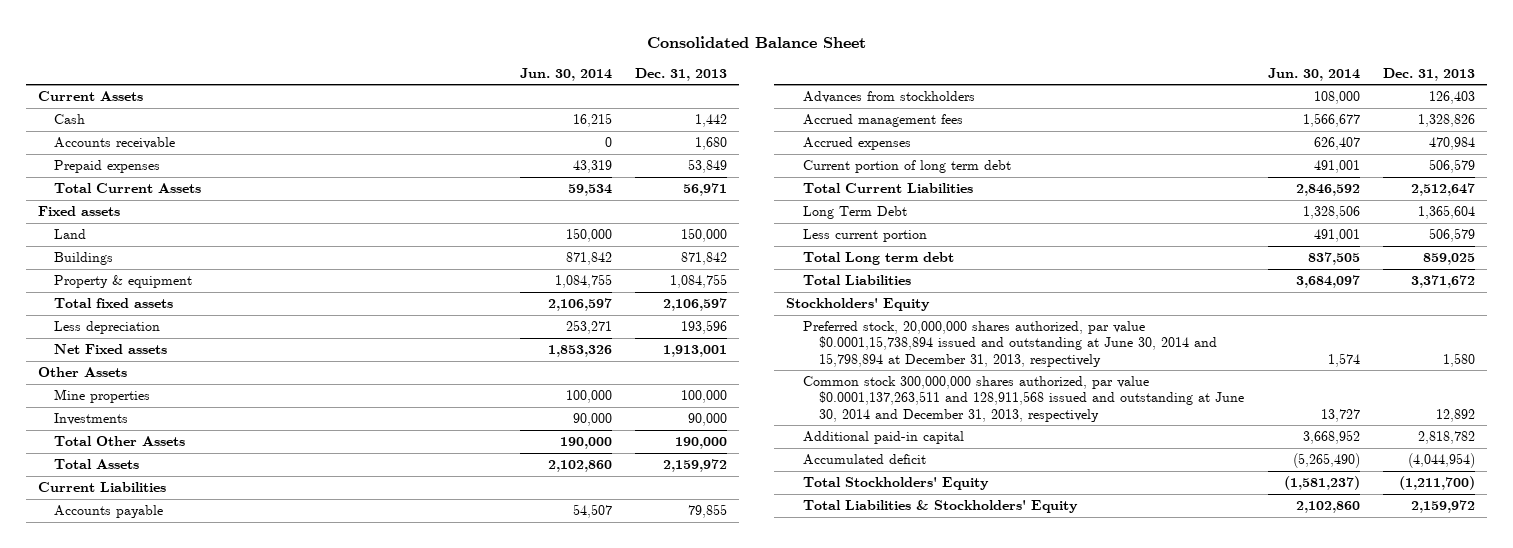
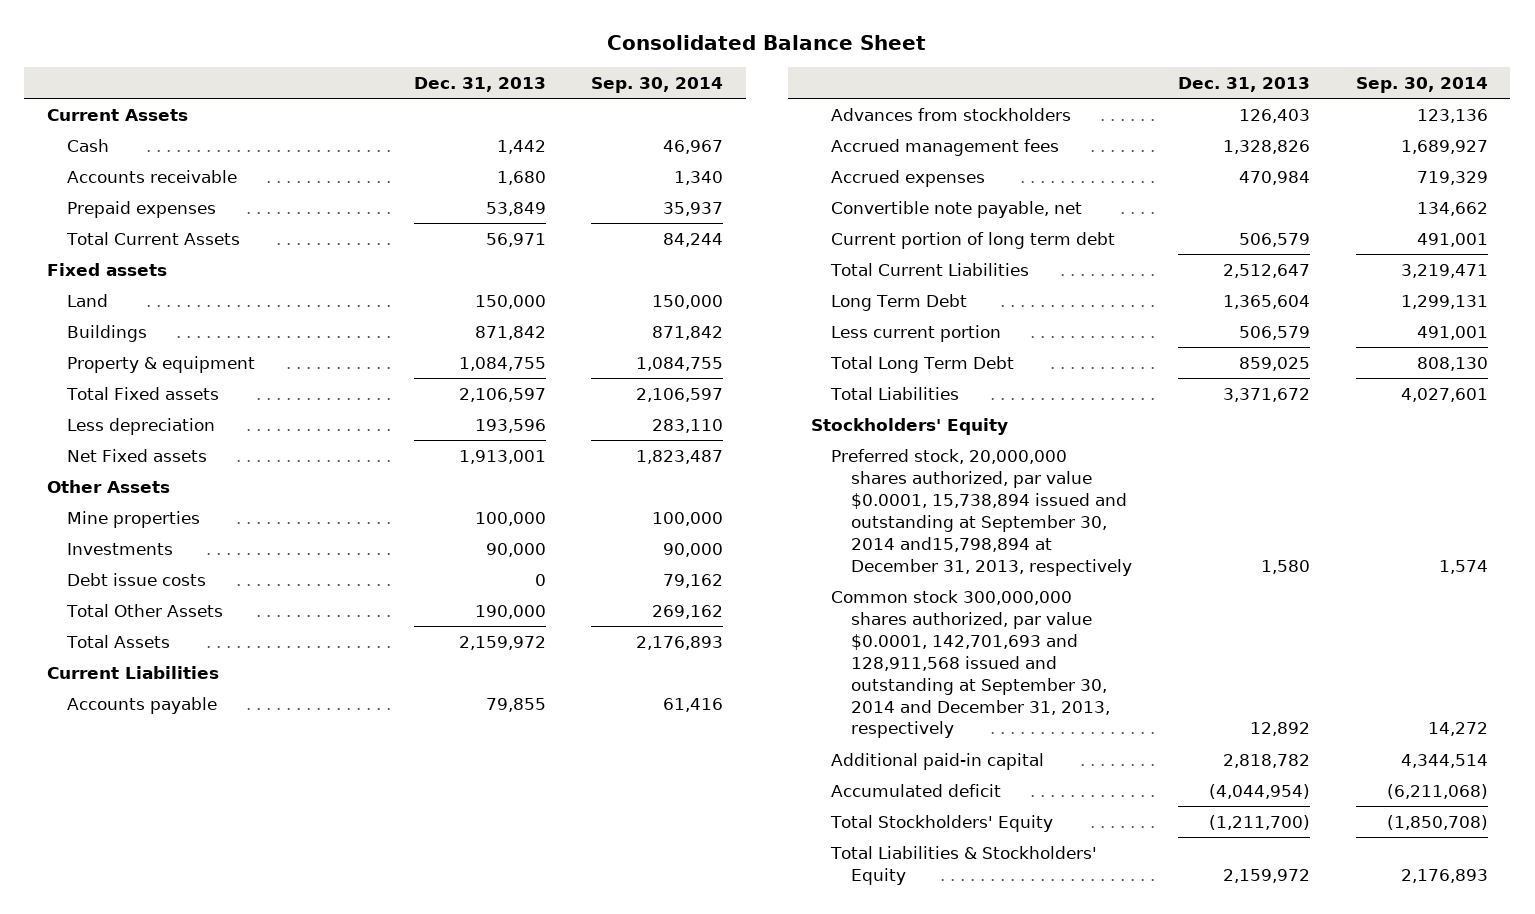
- | Jun. 30, 2014 | Dec. 31, 2013
+ | Dec. 31, 2013 | Sep. 30, 2014
- Total fixed assets | 2,106,597 | 2,106,597
+ Total Fixed assets | 2,106,597 | 2,106,597
+ Debt issue costs | 0 | 79,162
+ Convertible note payable, net | | 134,662
- Total Long term debt | 837,505 | 859,025
+ Total Long Term Debt | 859,025 | 808,130
- Preferred stock, 20,000,000 shares authorized, par value $0.0001,15,738,894 issued and outstanding at June 30, 2014 and 15,798,894 at December 31, 2013, respectively | 1,574 | 1,580
- Common stock 300,000,000 shares authorized, par value $0.0001,137,263,511 and 128,911,568 issued and outstanding at June 30, 2014 and December 31, 2013, respectively | 13,727 | 12,892
+ Preferred stock, 20,000,000 shares authorized, par value $0.0001, 15,738,894 issued and outstanding at September 30, 2014 and15,798,894 at December 31, 2013, respectively | 1,580 | 1,574
+ Common stock 300,000,000 shares authorized, par value $0.0001, 142,701,693 and 128,911,568 issued and outstanding at September 30, 2014 and December 31, 2013, respectively | 12,892 | 14,272

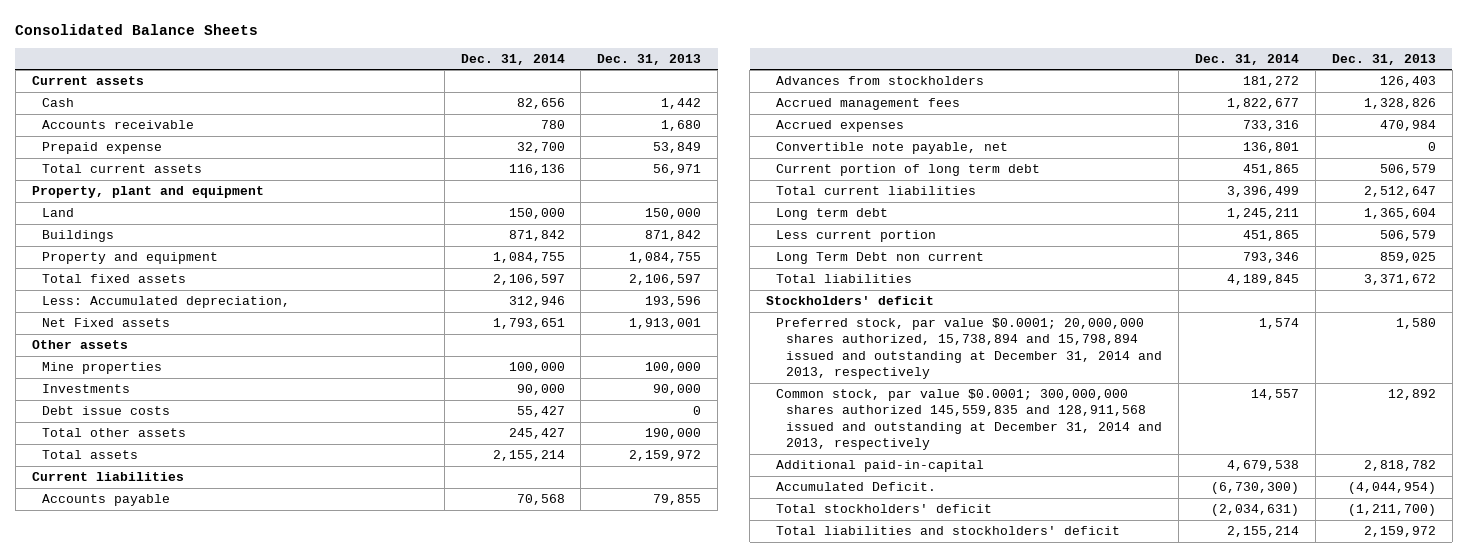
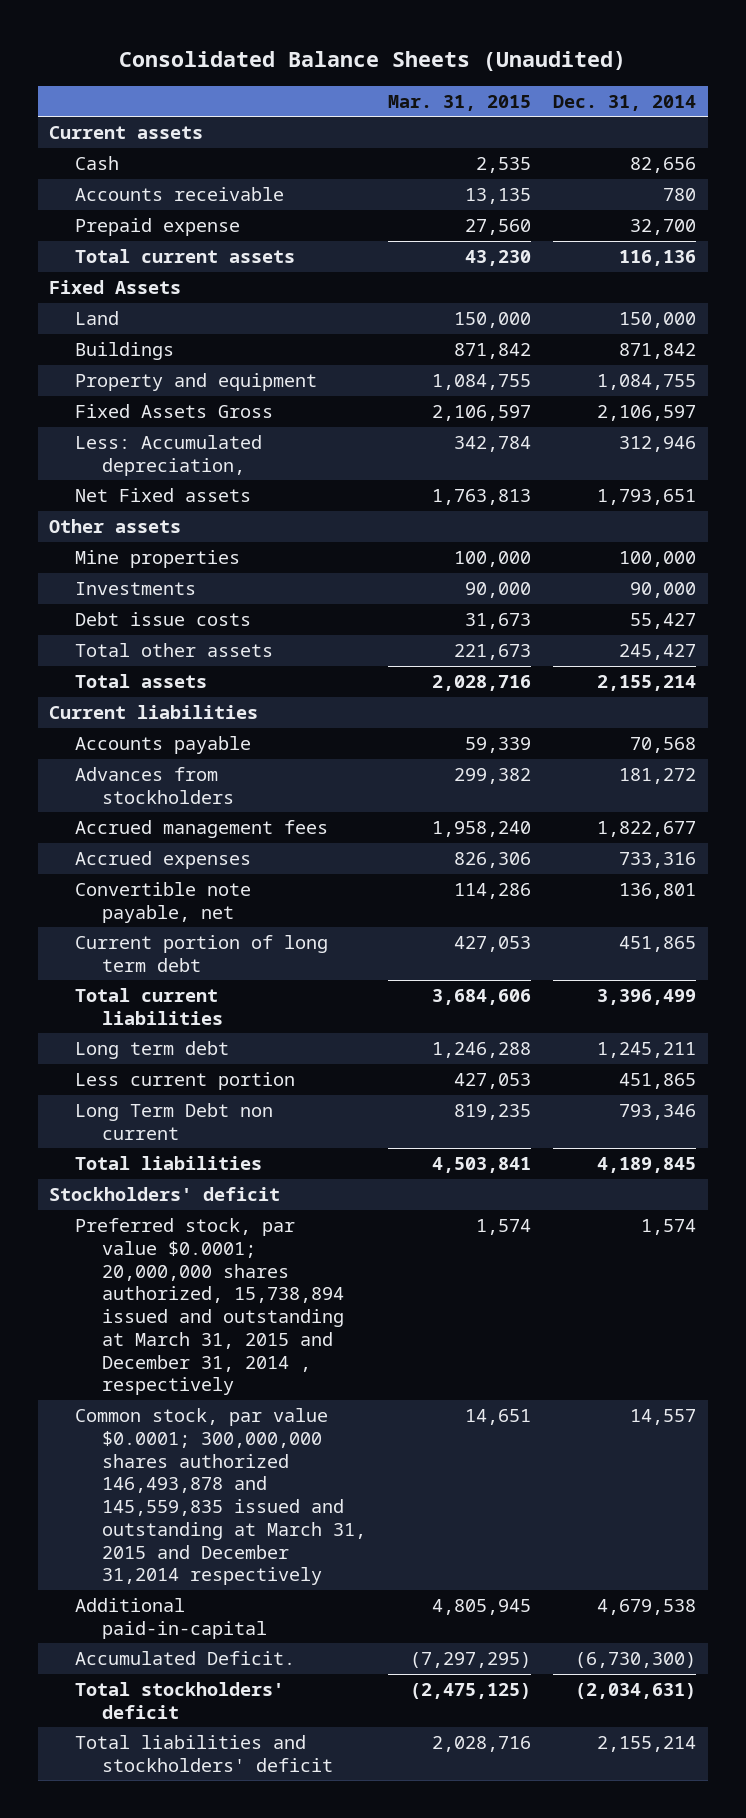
- Consolidated Balance Sheets
+ Consolidated Balance Sheets (Unaudited)
- | Dec. 31, 2014 | Dec. 31, 2013
+ | Mar. 31, 2015 | Dec. 31, 2014
- Property, plant and equipment
+ Fixed Assets
- Total fixed assets | 2,106,597 | 2,106,597
+ Fixed Assets Gross | 2,106,597 | 2,106,597
- Preferred stock, par value $0.0001; 20,000,000 shares authorized, 15,738,894 and 15,798,894 issued and outstanding at December 31, 2014 and 2013, respectively | 1,574 | 1,580
- Common stock, par value $0.0001; 300,000,000 shares authorized 145,559,835 and 128,911,568 issued and outstanding at December 31, 2014 and 2013, respectively | 14,557 | 12,892
+ Preferred stock, par value $0.0001; 20,000,000 shares authorized, 15,738,894 issued and outstanding at March 31, 2015 and December 31, 2014 , respectively | 1,574 | 1,574
+ Common stock, par value $0.0001; 300,000,000 shares authorized 146,493,878 and 145,559,835 issued and outstanding at March 31, 2015 and December 31,2014 respectively | 14,651 | 14,557

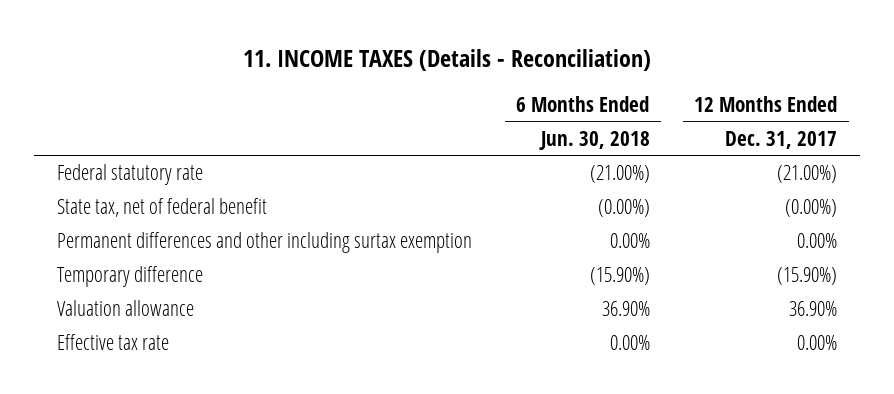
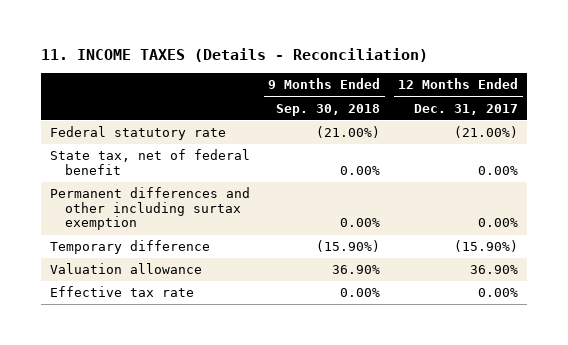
- | 6 Months Ended Jun. 30, 2018 | 12 Months Ended Dec. 31, 2017
+ | 9 Months Ended Sep. 30, 2018 | 12 Months Ended Dec. 31, 2017
- State tax, net of federal benefit | (0.00%) | (0.00%)
+ State tax, net of federal benefit | 0.00% | 0.00%

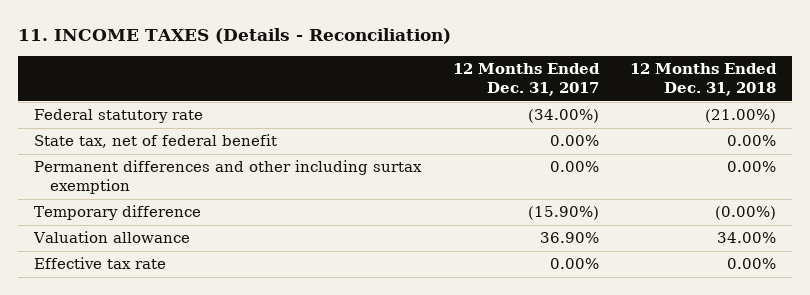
- | 9 Months Ended Sep. 30, 2018 | 12 Months Ended Dec. 31, 2017
+ | 12 Months Ended Dec. 31, 2017 | 12 Months Ended Dec. 31, 2018
- Federal statutory rate | (21.00%) | (21.00%)
+ Federal statutory rate | (34.00%) | (21.00%)

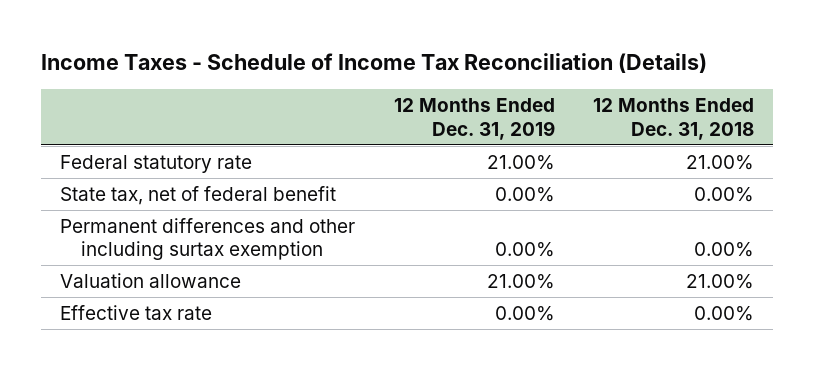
- 11. INCOME TAXES (Details - Reconciliation)
+ Income Taxes - Schedule of Income Tax Reconciliation (Details)
- | 12 Months Ended Dec. 31, 2017 | 12 Months Ended Dec. 31, 2018
+ | 12 Months Ended Dec. 31, 2019 | 12 Months Ended Dec. 31, 2018
- Federal statutory rate | (34.00%) | (21.00%)
+ Federal statutory rate | 21.00% | 21.00%
- Temporary difference | (15.90%) | (0.00%)
- Valuation allowance | 36.90% | 34.00%
+ Valuation allowance | 21.00% | 21.00%

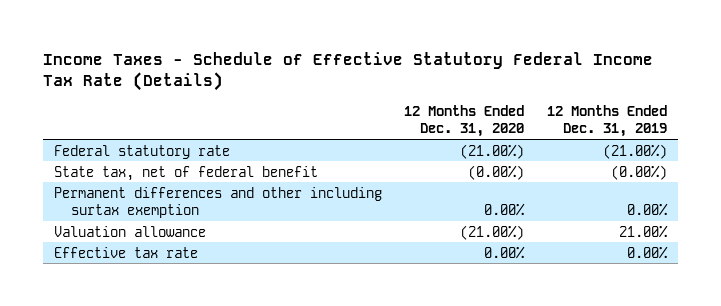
- Income Taxes - Schedule of Income Tax Reconciliation (Details)
+ Income Taxes - Schedule of Effective Statutory Federal Income Tax Rate (Details)
- | 12 Months Ended Dec. 31, 2019 | 12 Months Ended Dec. 31, 2018
+ | 12 Months Ended Dec. 31, 2020 | 12 Months Ended Dec. 31, 2019
- Federal statutory rate | 21.00% | 21.00%
- State tax, net of federal benefit | 0.00% | 0.00%
+ Federal statutory rate | (21.00%) | (21.00%)
+ State tax, net of federal benefit | (0.00%) | (0.00%)

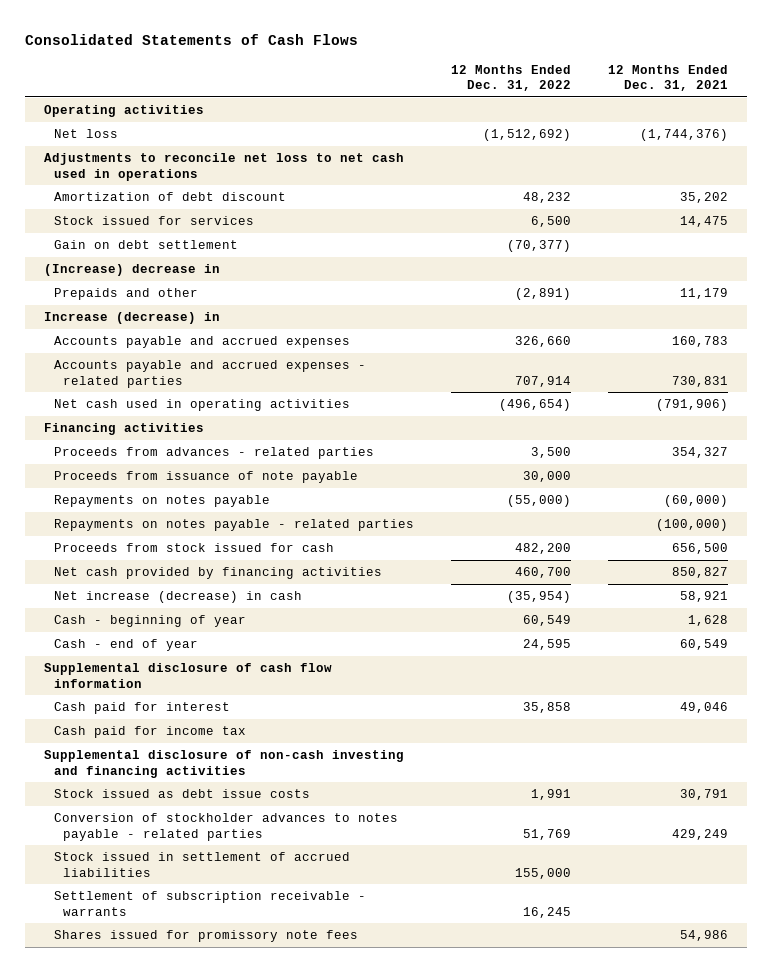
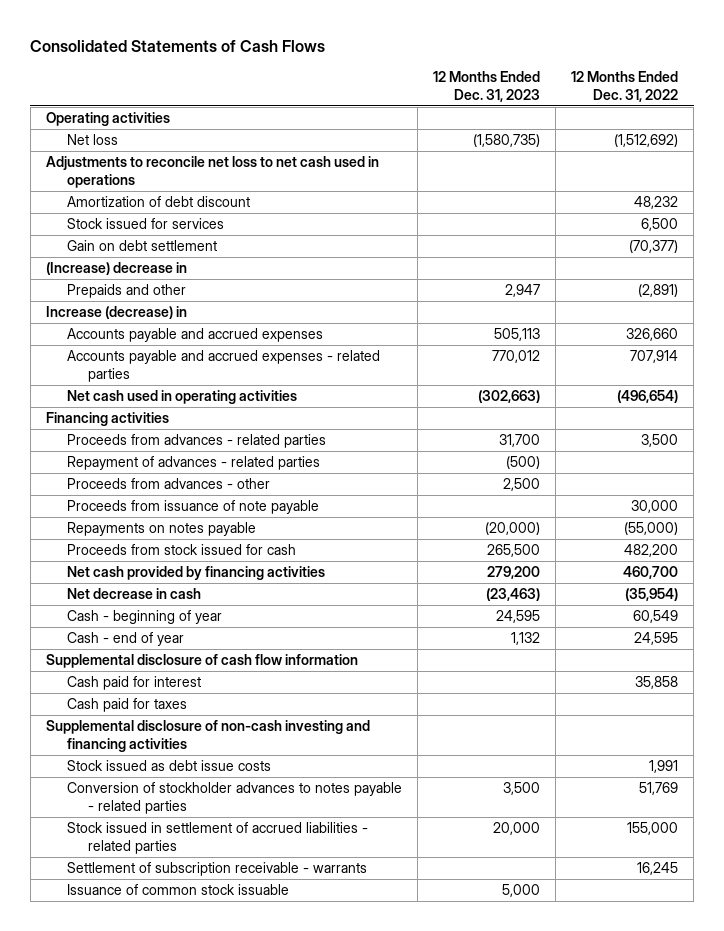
- | 12 Months Ended Dec. 31, 2022 | 12 Months Ended Dec. 31, 2021
+ | 12 Months Ended Dec. 31, 2023 | 12 Months Ended Dec. 31, 2022
+ Repayment of advances - related parties | (500) |
+ Proceeds from advances - other | 2,500 |
- Repayments on notes payable - related parties | | (100,000)
- Net increase (decrease) in cash | (35,954) | 58,921
+ Net decrease in cash | (23,463) | (35,954)
- Cash paid for income tax
+ Cash paid for taxes
- Stock issued in settlement of accrued liabilities | 155,000 |
+ Stock issued in settlement of accrued liabilities - related parties | 20,000 | 155,000
- Shares issued for promissory note fees | | 54,986
+ Issuance of common stock issuable | 5,000 |

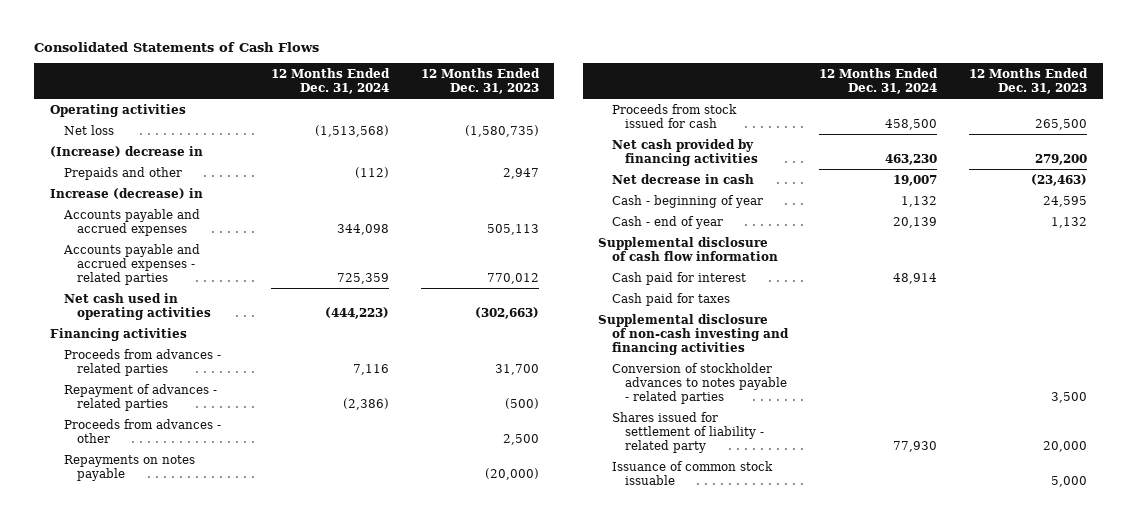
- | 12 Months Ended Dec. 31, 2023 | 12 Months Ended Dec. 31, 2022
+ | 12 Months Ended Dec. 31, 2024 | 12 Months Ended Dec. 31, 2023
- Adjustments to reconcile net loss to net cash used in operations
- Amortization of debt discount | | 48,232
- Stock issued for services | | 6,500
- Gain on debt settlement | | (70,377)
- Proceeds from issuance of note payable | | 30,000
- Stock issued as debt issue costs | | 1,991
- Stock issued in settlement of accrued liabilities - related parties | 20,000 | 155,000
- Settlement of subscription receivable - warrants | | 16,245
+ Shares issued for settlement of liability - related party | 77,930 | 20,000

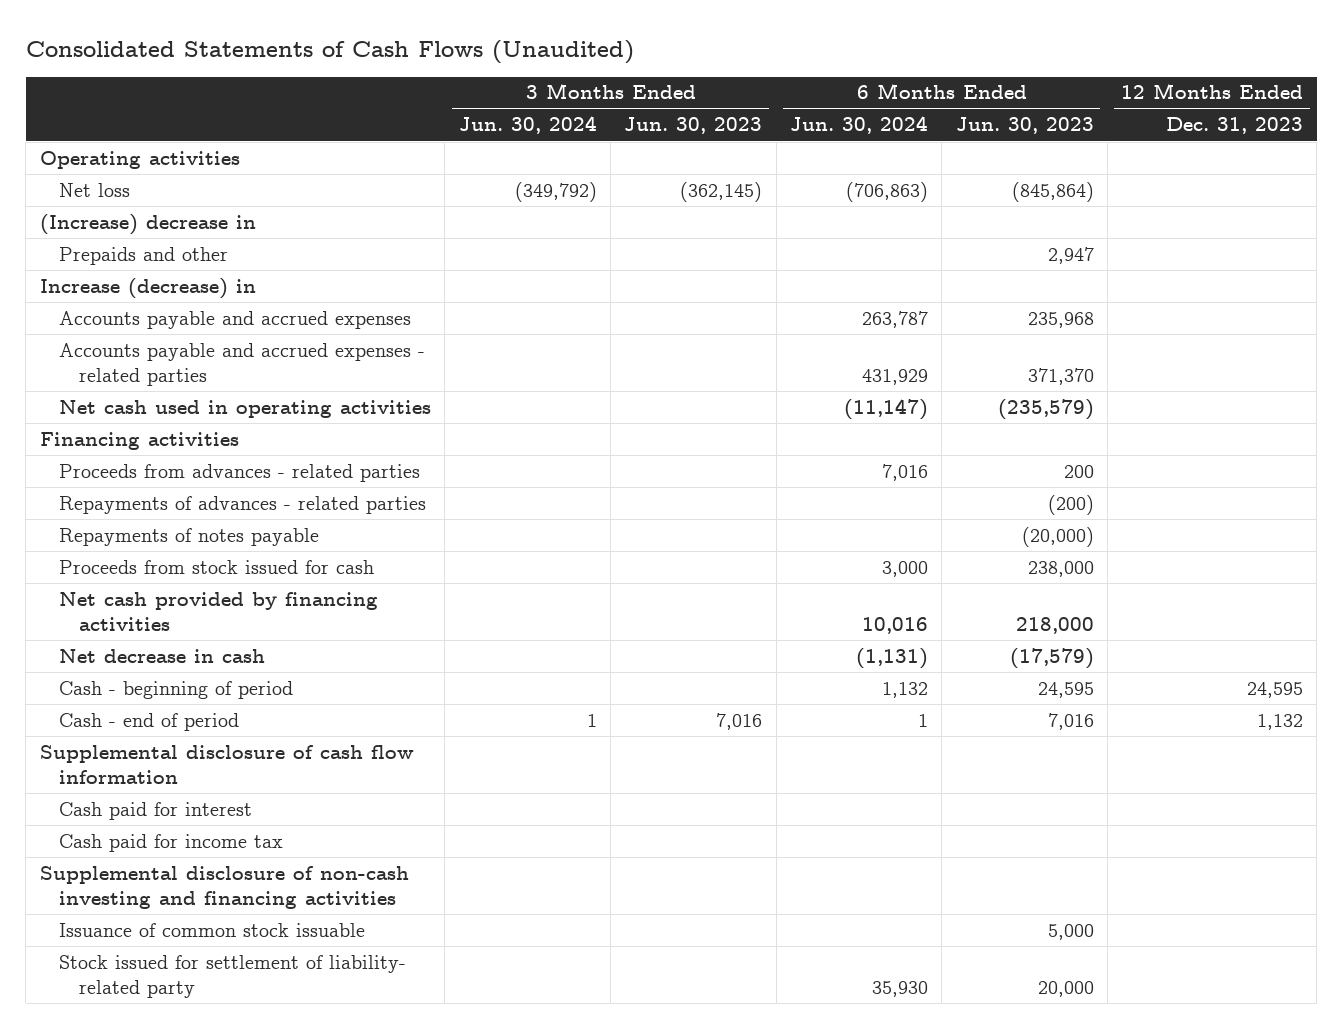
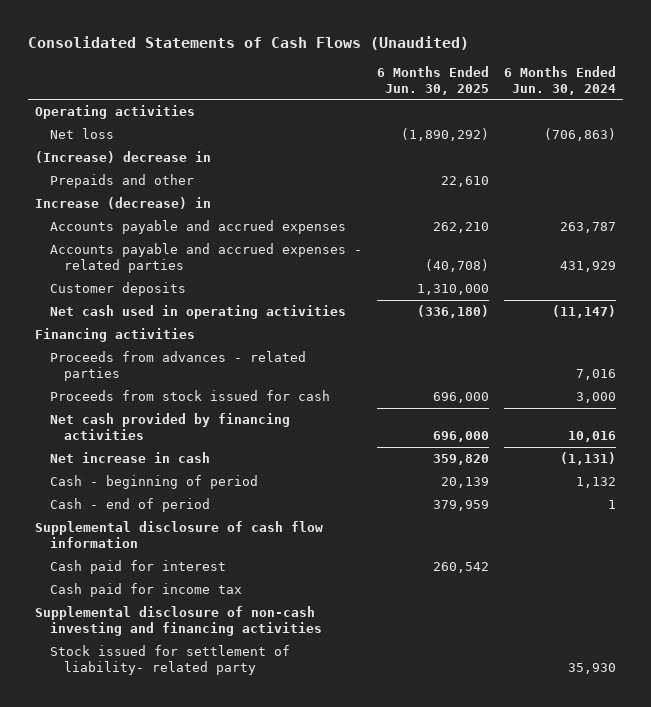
- | 3 Months Ended Jun. 30, 2024 | 3 Months Ended Jun. 30, 2023 | 6 Months Ended Jun. 30, 2024 | 6 Months Ended Jun. 30, 2023 | 12 Months Ended Dec. 31, 2023
+ | 6 Months Ended Jun. 30, 2025 | 6 Months Ended Jun. 30, 2024
+ Customer deposits | 1,310,000 |
- Repayments of advances - related parties | | | | (200) |
- Repayments of notes payable | | | | (20,000) |
- Net decrease in cash | | | (1,131) | (17,579) |
+ Net increase in cash | 359,820 | (1,131)
- Issuance of common stock issuable | | | | 5,000 |

